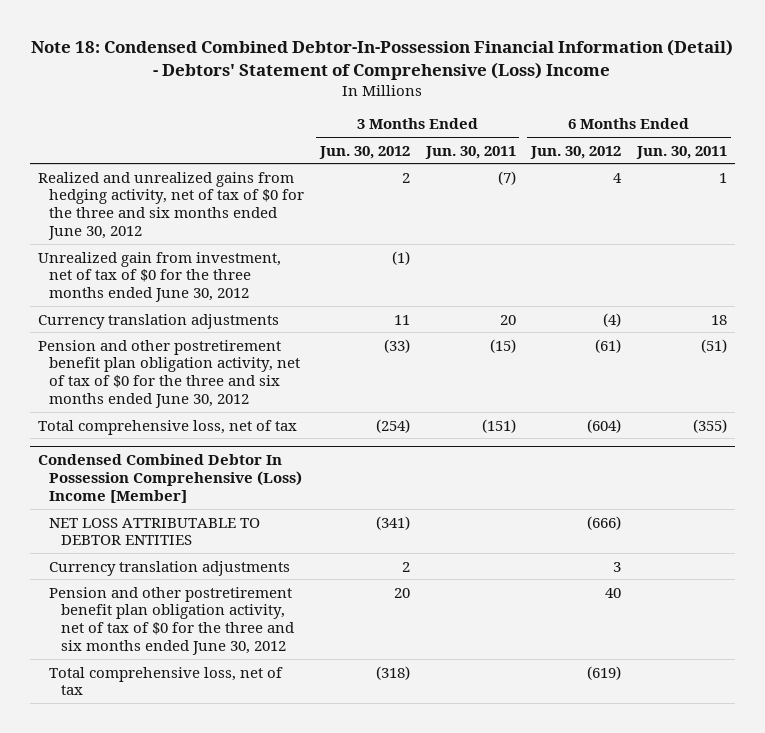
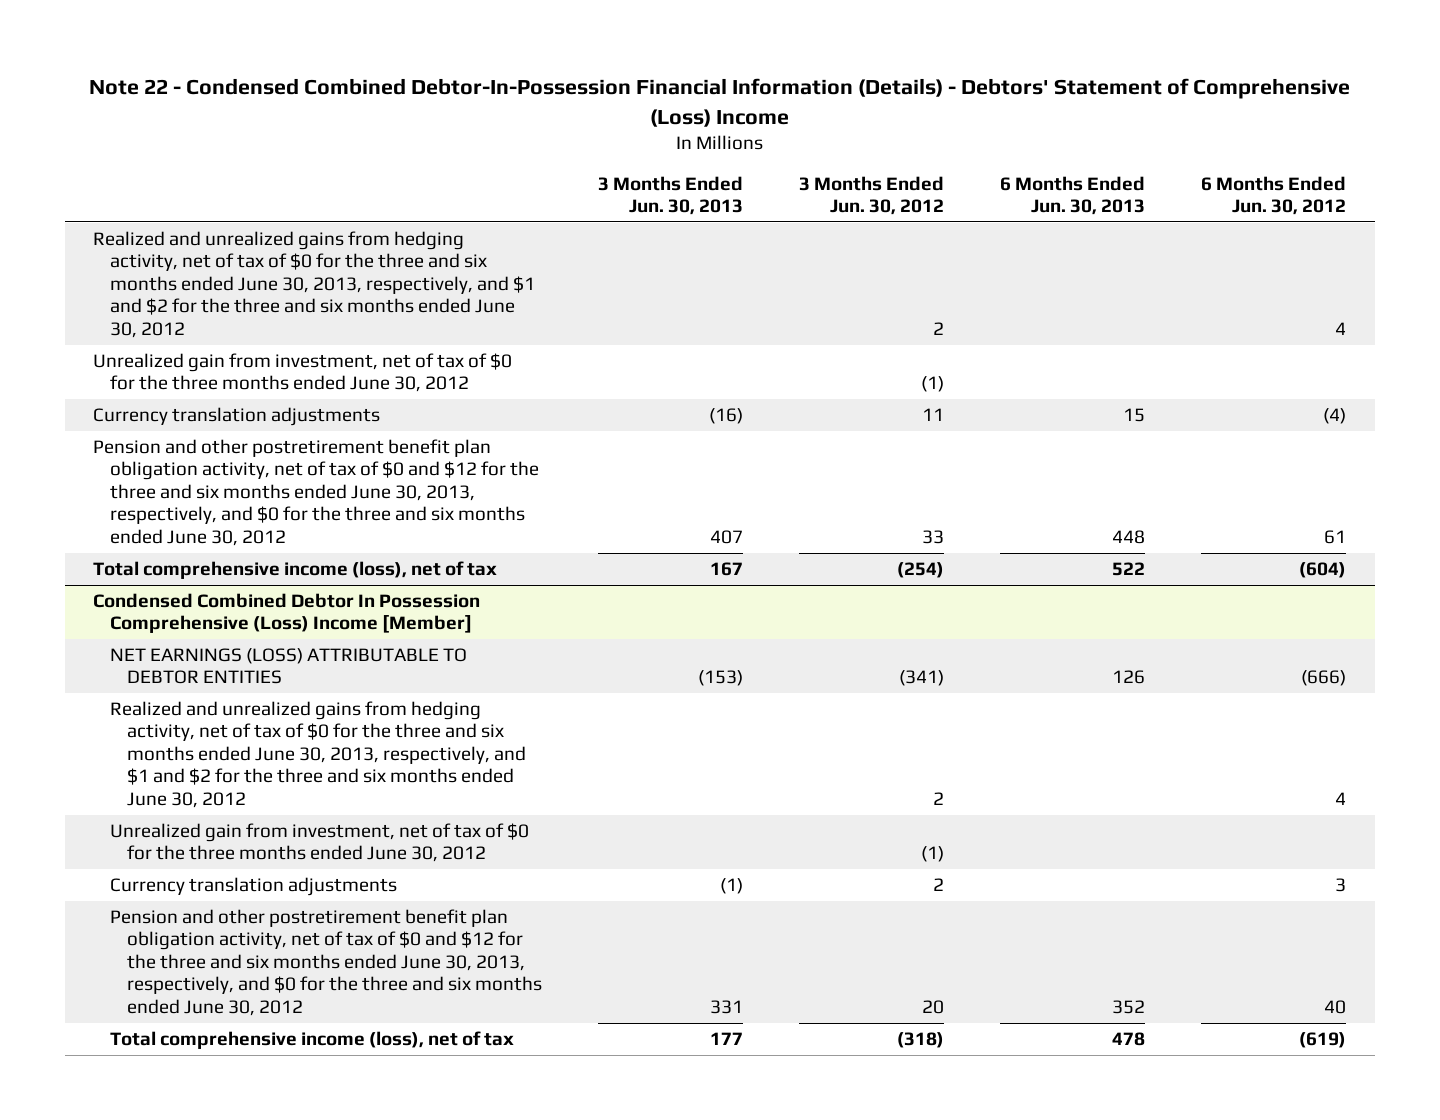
- Note 18: Condensed Combined Debtor-In-Possession Financial Information (Detail) - Debtors' Statement of Comprehensive (Loss) Income
+ Note 22 - Condensed Combined Debtor-In-Possession Financial Information (Details) - Debtors' Statement of Comprehensive (Loss) Income
- | 3 Months Ended Jun. 30, 2012 | 3 Months Ended Jun. 30, 2011 | 6 Months Ended Jun. 30, 2012 | 6 Months Ended Jun. 30, 2011
+ | 3 Months Ended Jun. 30, 2013 | 3 Months Ended Jun. 30, 2012 | 6 Months Ended Jun. 30, 2013 | 6 Months Ended Jun. 30, 2012
- Realized and unrealized gains from hedging activity, net of tax of $0 for the three and six months ended June 30, 2012 | 2 | (7) | 4 | 1
+ Realized and unrealized gains from hedging activity, net of tax of $0 for the three and six months ended June 30, 2013, respectively, and $1 and $2 for the three and six months ended June 30, 2012 | | 2 | | 4
- Pension and other postretirement benefit plan obligation activity, net of tax of $0 for the three and six months ended June 30, 2012 | (33) | (15) | (61) | (51)
- Total comprehensive loss, net of tax | (254) | (151) | (604) | (355)
+ Pension and other postretirement benefit plan obligation activity, net of tax of $0 and $12 for the three and six months ended June 30, 2013, respectively, and $0 for the three and six months ended June 30, 2012 | 407 | 33 | 448 | 61
+ Total comprehensive income (loss), net of tax | 167 | (254) | 522 | (604)
@ Condensed Combined Debtor In Possession Comprehensive (Loss) Income [Member]
- NET LOSS ATTRIBUTABLE TO DEBTOR ENTITIES | (341) | | (666) |
+ NET EARNINGS (LOSS) ATTRIBUTABLE TO DEBTOR ENTITIES | (153) | (341) | 126 | (666)
+ Realized and unrealized gains from hedging activity, net of tax of $0 for the three and six months ended June 30, 2013, respectively, and $1 and $2 for the three and six months ended June 30, 2012 | | 2 | | 4
+ Unrealized gain from investment, net of tax of $0 for the three months ended June 30, 2012 | | (1) | |
- Pension and other postretirement benefit plan obligation activity, net of tax of $0 for the three and six months ended June 30, 2012 | 20 | | 40 |
- Total comprehensive loss, net of tax | (318) | | (619) |
+ Pension and other postretirement benefit plan obligation activity, net of tax of $0 and $12 for the three and six months ended June 30, 2013, respectively, and $0 for the three and six months ended June 30, 2012 | 331 | 20 | 352 | 40
+ Total comprehensive income (loss), net of tax | 177 | (318) | 478 | (619)

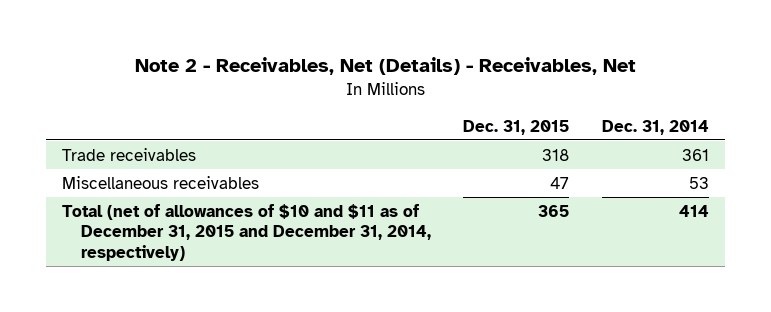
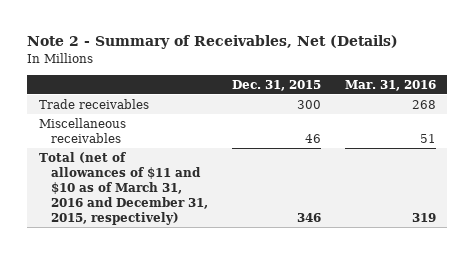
- Note 2 - Receivables, Net (Details) - Receivables, Net
+ Note 2 - Summary of Receivables, Net (Details)
- | Dec. 31, 2015 | Dec. 31, 2014
+ | Dec. 31, 2015 | Mar. 31, 2016
- Trade receivables | 318 | 361
- Miscellaneous receivables | 47 | 53
- Total (net of allowances of $10 and $11 as of December 31, 2015 and December 31, 2014, respectively) | 365 | 414
+ Trade receivables | 300 | 268
+ Miscellaneous receivables | 46 | 51
+ Total (net of allowances of $11 and $10 as of March 31, 2016 and December 31, 2015, respectively) | 346 | 319

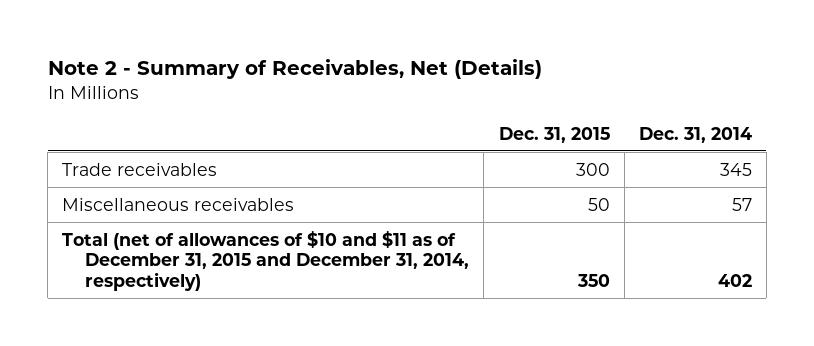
- | Dec. 31, 2015 | Mar. 31, 2016
+ | Dec. 31, 2015 | Dec. 31, 2014
- Miscellaneous receivables | 46 | 51
- Total (net of allowances of $11 and $10 as of March 31, 2016 and December 31, 2015, respectively) | 346 | 319
+ Miscellaneous receivables | 50 | 57
+ Total (net of allowances of $10 and $11 as of December 31, 2015 and December 31, 2014, respectively) | 350 | 402

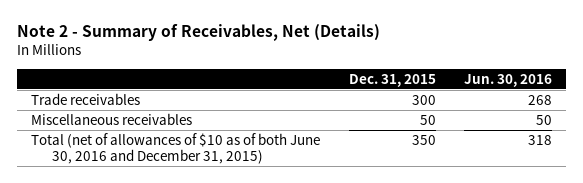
- | Dec. 31, 2015 | Dec. 31, 2014
+ | Dec. 31, 2015 | Jun. 30, 2016
- Total (net of allowances of $10 and $11 as of December 31, 2015 and December 31, 2014, respectively) | 350 | 402
+ Total (net of allowances of $10 as of both June 30, 2016 and December 31, 2015) | 350 | 318

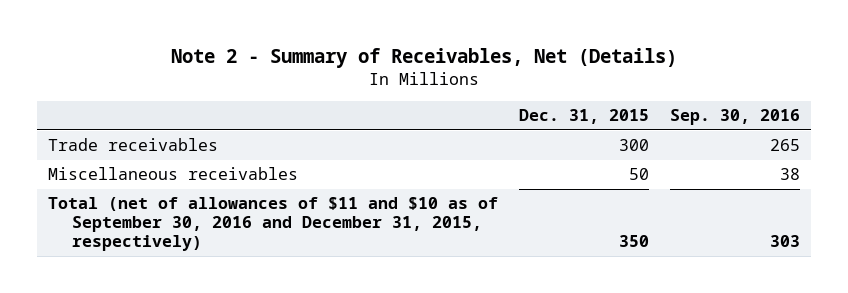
- | Dec. 31, 2015 | Jun. 30, 2016
+ | Dec. 31, 2015 | Sep. 30, 2016
- Total (net of allowances of $10 as of both June 30, 2016 and December 31, 2015) | 350 | 318
+ Total (net of allowances of $11 and $10 as of September 30, 2016 and December 31, 2015, respectively) | 350 | 303

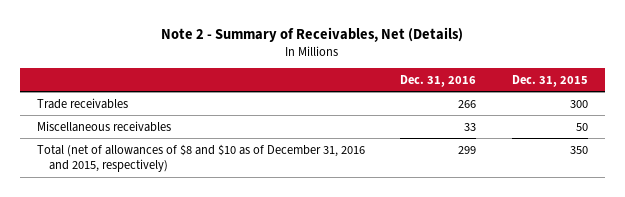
- | Dec. 31, 2015 | Sep. 30, 2016
+ | Dec. 31, 2016 | Dec. 31, 2015
- Total (net of allowances of $11 and $10 as of September 30, 2016 and December 31, 2015, respectively) | 350 | 303
+ Total (net of allowances of $8 and $10 as of December 31, 2016 and 2015, respectively) | 299 | 350

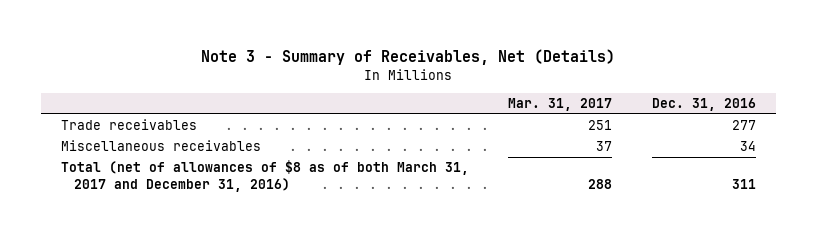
- Note 2 - Summary of Receivables, Net (Details)
+ Note 3 - Summary of Receivables, Net (Details)
- | Dec. 31, 2016 | Dec. 31, 2015
+ | Mar. 31, 2017 | Dec. 31, 2016
- Trade receivables | 266 | 300
- Miscellaneous receivables | 33 | 50
- Total (net of allowances of $8 and $10 as of December 31, 2016 and 2015, respectively) | 299 | 350
+ Trade receivables | 251 | 277
+ Miscellaneous receivables | 37 | 34
+ Total (net of allowances of $8 as of both March 31, 2017 and December 31, 2016) | 288 | 311

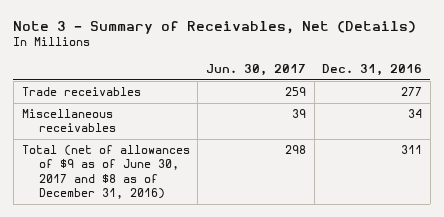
- | Mar. 31, 2017 | Dec. 31, 2016
+ | Jun. 30, 2017 | Dec. 31, 2016
- Total (net of allowances of $8 as of both March 31, 2017 and December 31, 2016) | 288 | 311
+ Total (net of allowances of $9 as of June 30, 2017 and $8 as of December 31, 2016) | 298 | 311

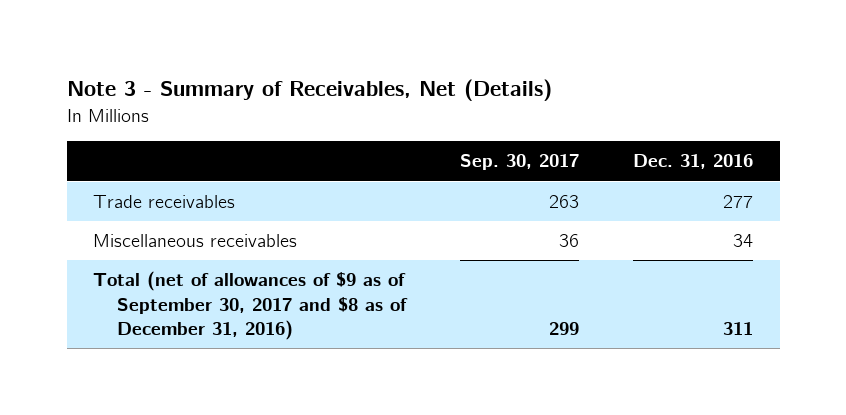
- | Jun. 30, 2017 | Dec. 31, 2016
+ | Sep. 30, 2017 | Dec. 31, 2016
- Total (net of allowances of $9 as of June 30, 2017 and $8 as of December 31, 2016) | 298 | 311
+ Total (net of allowances of $9 as of September 30, 2017 and $8 as of December 31, 2016) | 299 | 311

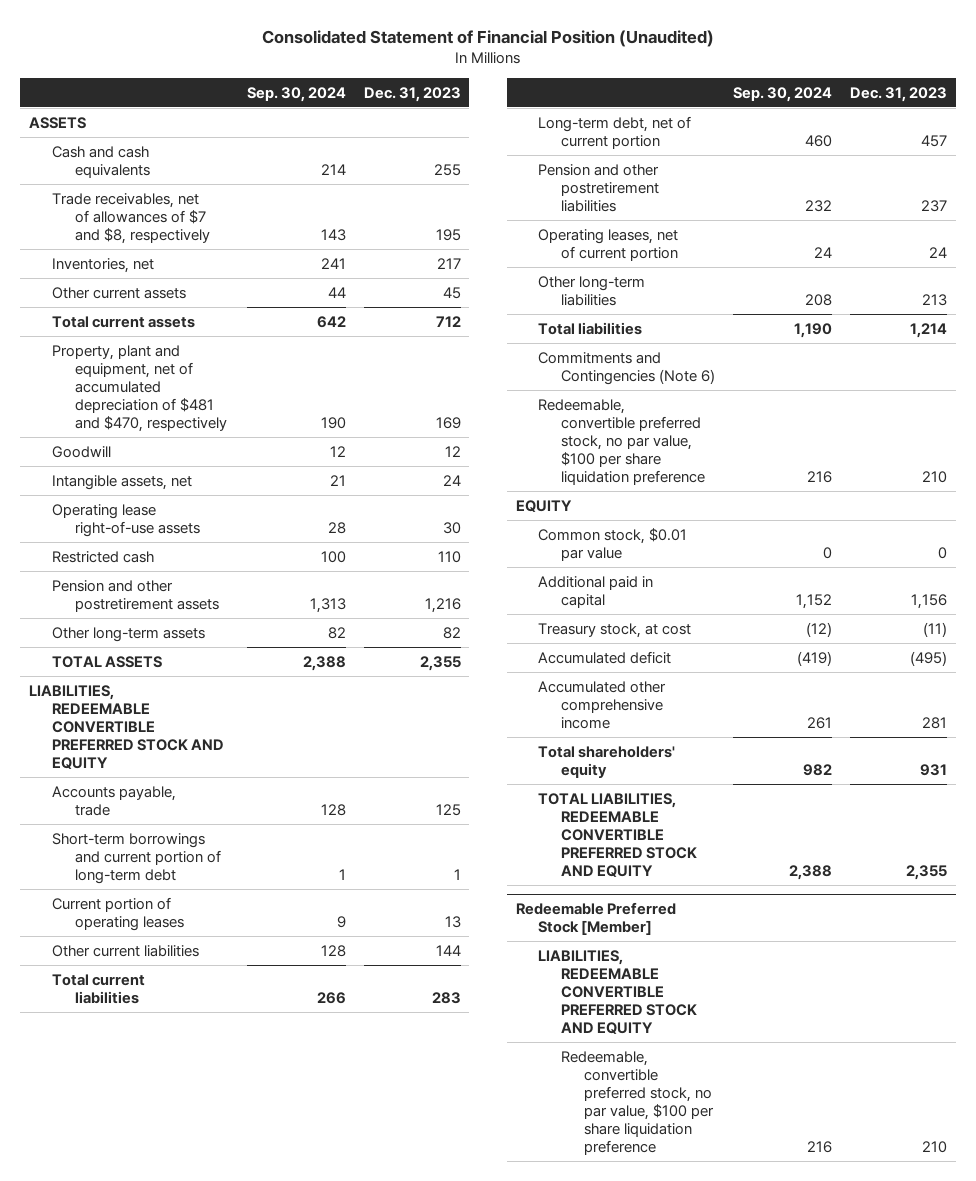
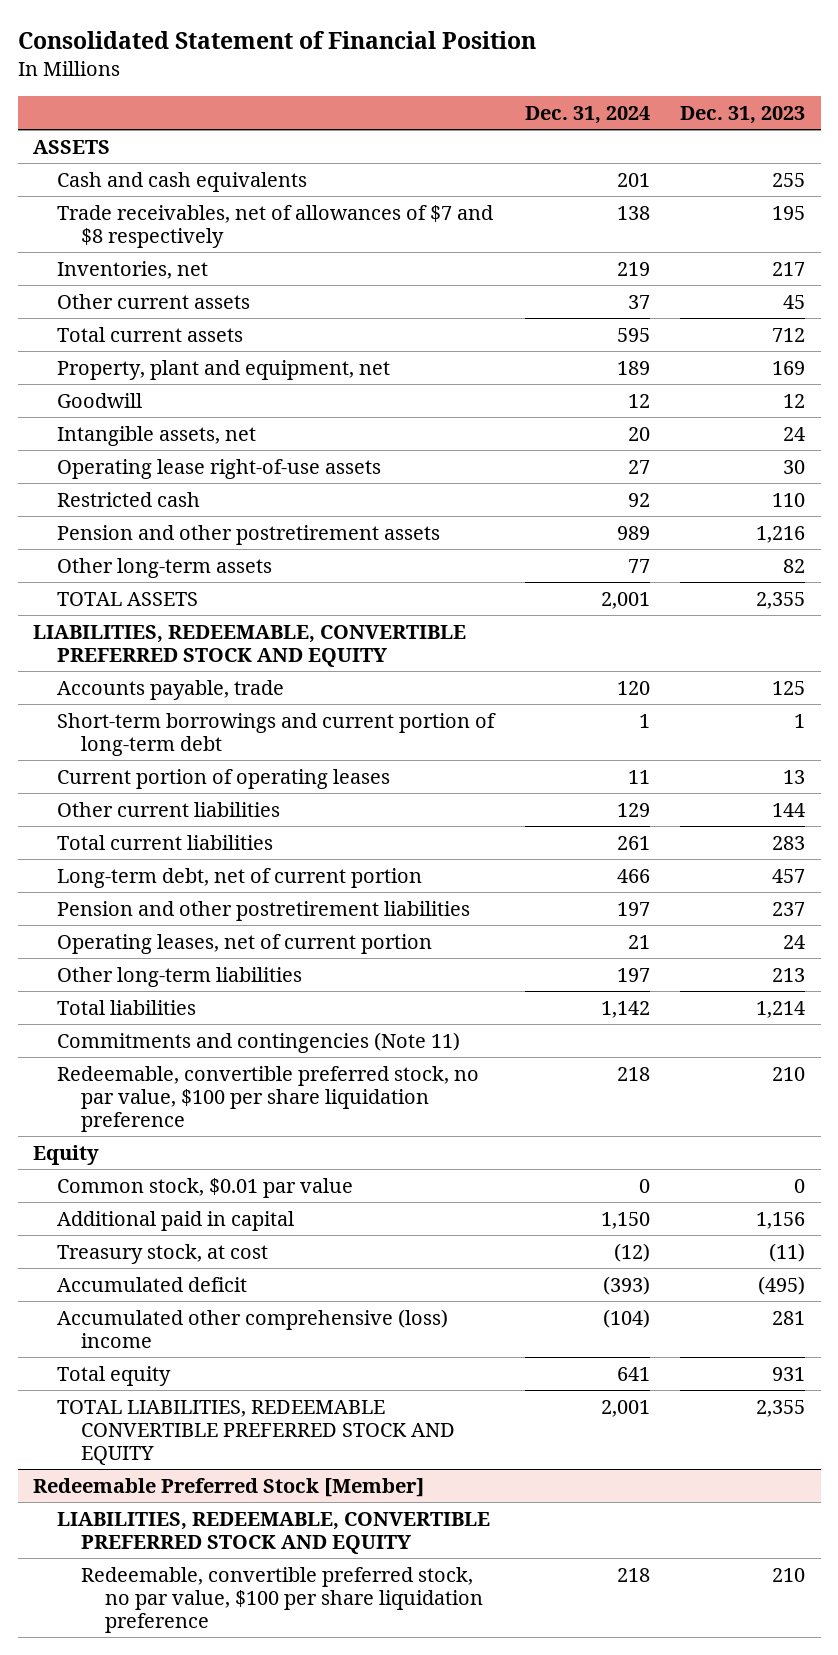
- Consolidated Statement of Financial Position (Unaudited)
+ Consolidated Statement of Financial Position
- | Sep. 30, 2024 | Dec. 31, 2023
+ | Dec. 31, 2024 | Dec. 31, 2023
- Trade receivables, net of allowances of $7 and $8, respectively | 143 | 195
+ Trade receivables, net of allowances of $7 and $8 respectively | 138 | 195
- Property, plant and equipment, net of accumulated depreciation of $481 and $470, respectively | 190 | 169
+ Property, plant and equipment, net | 189 | 169
- LIABILITIES, REDEEMABLE CONVERTIBLE PREFERRED STOCK AND EQUITY
+ LIABILITIES, REDEEMABLE, CONVERTIBLE PREFERRED STOCK AND EQUITY
- Commitments and Contingencies (Note 6)
+ Commitments and contingencies (Note 11)
- EQUITY
+ Equity
- Accumulated other comprehensive income | 261 | 281
- Total shareholders' equity | 982 | 931
+ Accumulated other comprehensive (loss) income | (104) | 281
+ Total equity | 641 | 931
@ Redeemable Preferred Stock [Member]
- LIABILITIES, REDEEMABLE CONVERTIBLE PREFERRED STOCK AND EQUITY
+ LIABILITIES, REDEEMABLE, CONVERTIBLE PREFERRED STOCK AND EQUITY

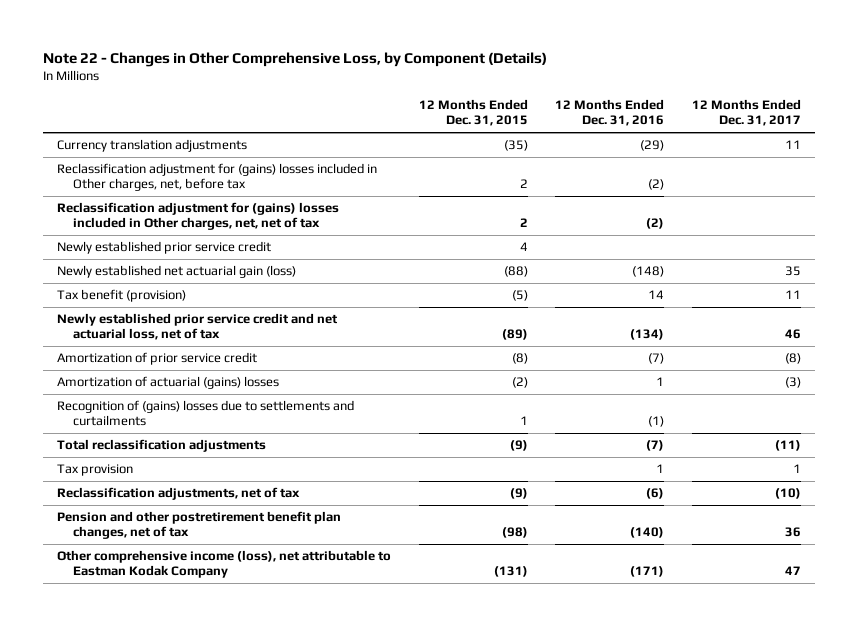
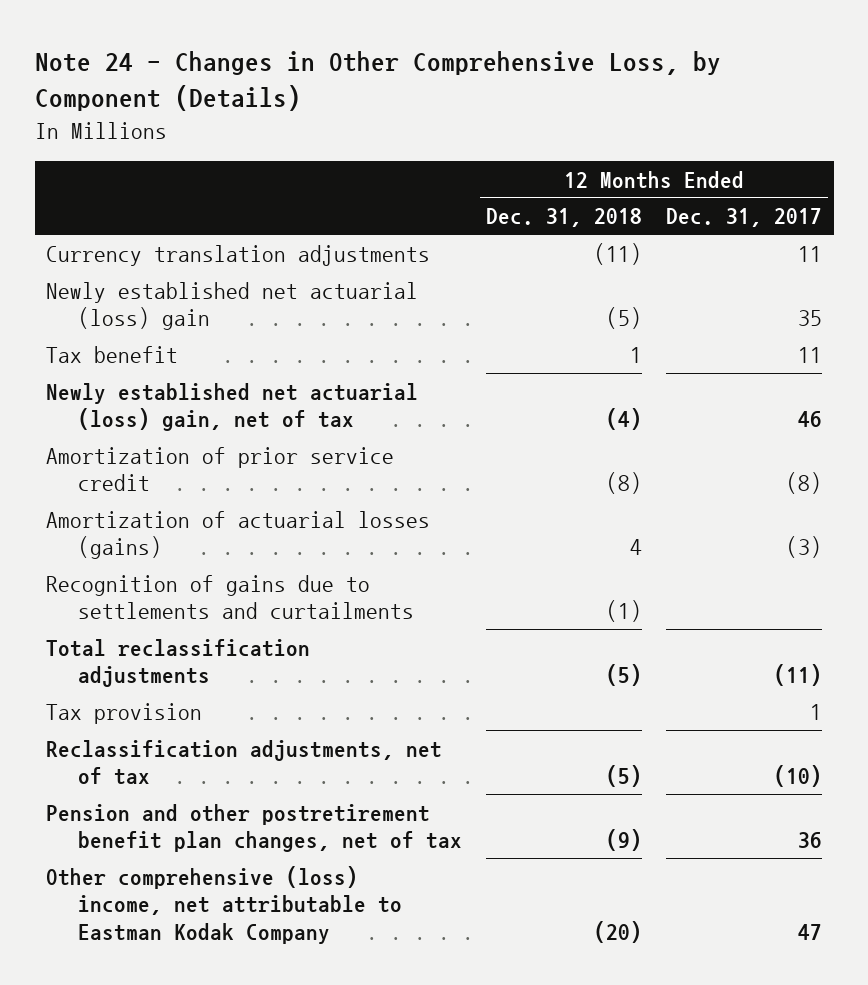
- Note 22 - Changes in Other Comprehensive Loss, by Component (Details)
+ Note 24 - Changes in Other Comprehensive Loss, by Component (Details)
- | 12 Months Ended Dec. 31, 2015 | 12 Months Ended Dec. 31, 2016 | 12 Months Ended Dec. 31, 2017
+ | 12 Months Ended Dec. 31, 2018 | 12 Months Ended Dec. 31, 2017
- Reclassification adjustment for (gains) losses included in Other charges, net, before tax | 2 | (2) |
- Reclassification adjustment for (gains) losses included in Other charges, net, net of tax | 2 | (2) |
- Newly established prior service credit | 4 | |
- Newly established net actuarial gain (loss) | (88) | (148) | 35
- Tax benefit (provision) | (5) | 14 | 11
- Newly established prior service credit and net actuarial loss, net of tax | (89) | (134) | 46
+ Newly established net actuarial (loss) gain | (5) | 35
+ Tax benefit | 1 | 11
+ Newly established net actuarial (loss) gain, net of tax | (4) | 46
- Amortization of actuarial (gains) losses | (2) | 1 | (3)
- Recognition of (gains) losses due to settlements and curtailments | 1 | (1) |
+ Amortization of actuarial losses (gains) | 4 | (3)
+ Recognition of gains due to settlements and curtailments | (1) |
- Other comprehensive income (loss), net attributable to Eastman Kodak Company | (131) | (171) | 47
+ Other comprehensive (loss) income, net attributable to Eastman Kodak Company | (20) | 47

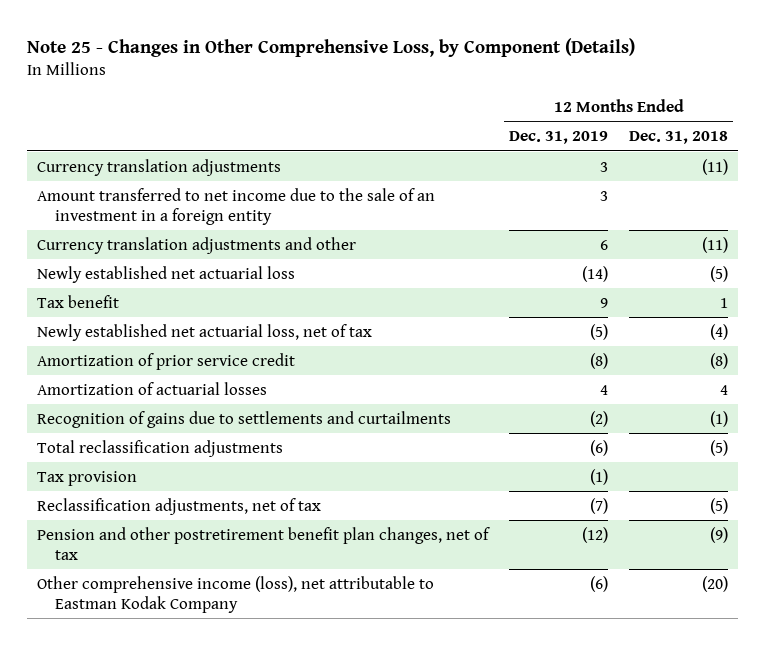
- Note 24 - Changes in Other Comprehensive Loss, by Component (Details)
+ Note 25 - Changes in Other Comprehensive Loss, by Component (Details)
- | 12 Months Ended Dec. 31, 2018 | 12 Months Ended Dec. 31, 2017
+ | 12 Months Ended Dec. 31, 2019 | 12 Months Ended Dec. 31, 2018
- Newly established net actuarial (loss) gain | (5) | 35
+ Amount transferred to net income due to the sale of an investment in a foreign entity | 3 |
+ Currency translation adjustments and other | 6 | (11)
+ Newly established net actuarial loss | (14) | (5)
- Newly established net actuarial (loss) gain, net of tax | (4) | 46
+ Newly established net actuarial loss, net of tax | (5) | (4)
- Amortization of actuarial losses (gains) | 4 | (3)
+ Amortization of actuarial losses | 4 | 4
- Other comprehensive (loss) income, net attributable to Eastman Kodak Company | (20) | 47
+ Other comprehensive income (loss), net attributable to Eastman Kodak Company | (6) | (20)

